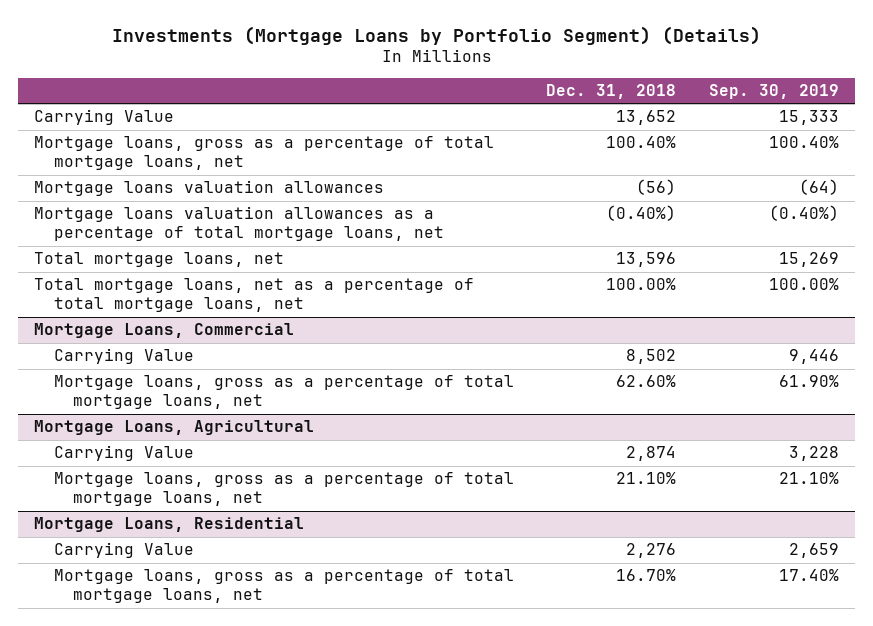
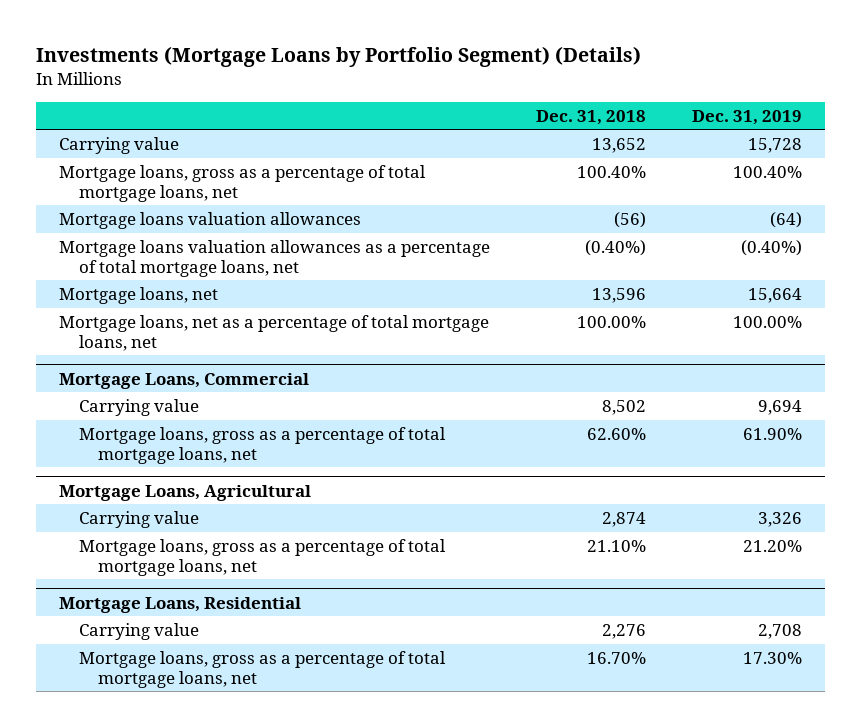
- | Dec. 31, 2018 | Sep. 30, 2019
+ | Dec. 31, 2018 | Dec. 31, 2019
- Carrying Value | 13,652 | 15,333
+ Carrying value | 13,652 | 15,728
- Total mortgage loans, net | 13,596 | 15,269
- Total mortgage loans, net as a percentage of total mortgage loans, net | 100.00% | 100.00%
+ Mortgage loans, net | 13,596 | 15,664
+ Mortgage loans, net as a percentage of total mortgage loans, net | 100.00% | 100.00%
@ Mortgage Loans, Commercial
- Carrying Value | 8,502 | 9,446
+ Carrying value | 8,502 | 9,694
@ Mortgage Loans, Agricultural
- Carrying Value | 2,874 | 3,228
+ Carrying value | 2,874 | 3,326
@ Mortgage Loans, Residential
- Carrying Value | 2,276 | 2,659
+ Carrying value | 2,276 | 2,708

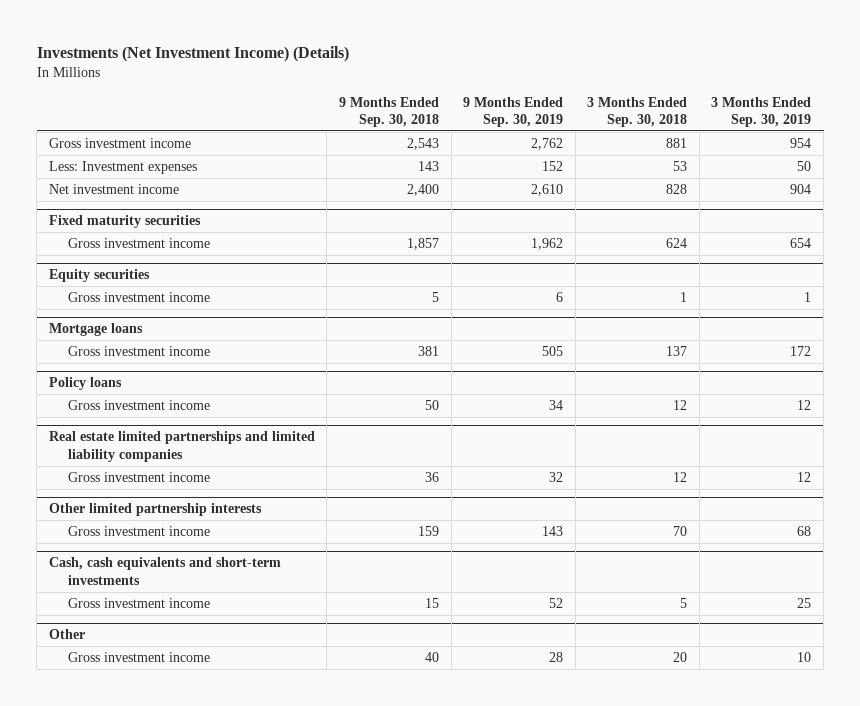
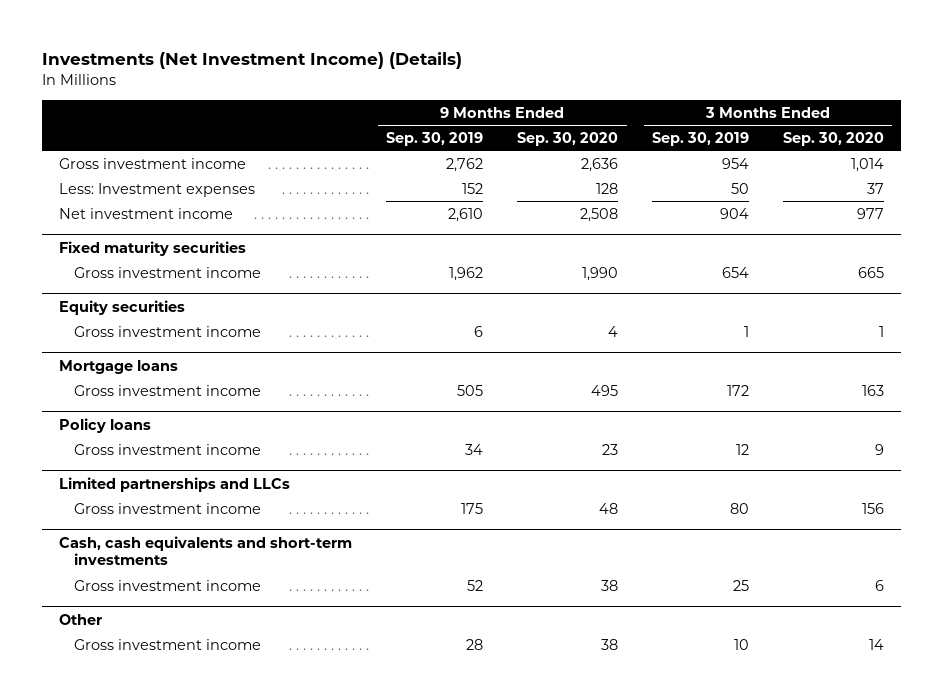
- | 9 Months Ended Sep. 30, 2018 | 9 Months Ended Sep. 30, 2019 | 3 Months Ended Sep. 30, 2018 | 3 Months Ended Sep. 30, 2019
+ | 9 Months Ended Sep. 30, 2019 | 9 Months Ended Sep. 30, 2020 | 3 Months Ended Sep. 30, 2019 | 3 Months Ended Sep. 30, 2020
- Real estate limited partnerships and limited liability companies
- Gross investment income | 36 | 32 | 12 | 12
- Other limited partnership interests
- Gross investment income | 159 | 143 | 70 | 68
+ Limited partnerships and LLCs
+ Gross investment income | 175 | 48 | 80 | 156

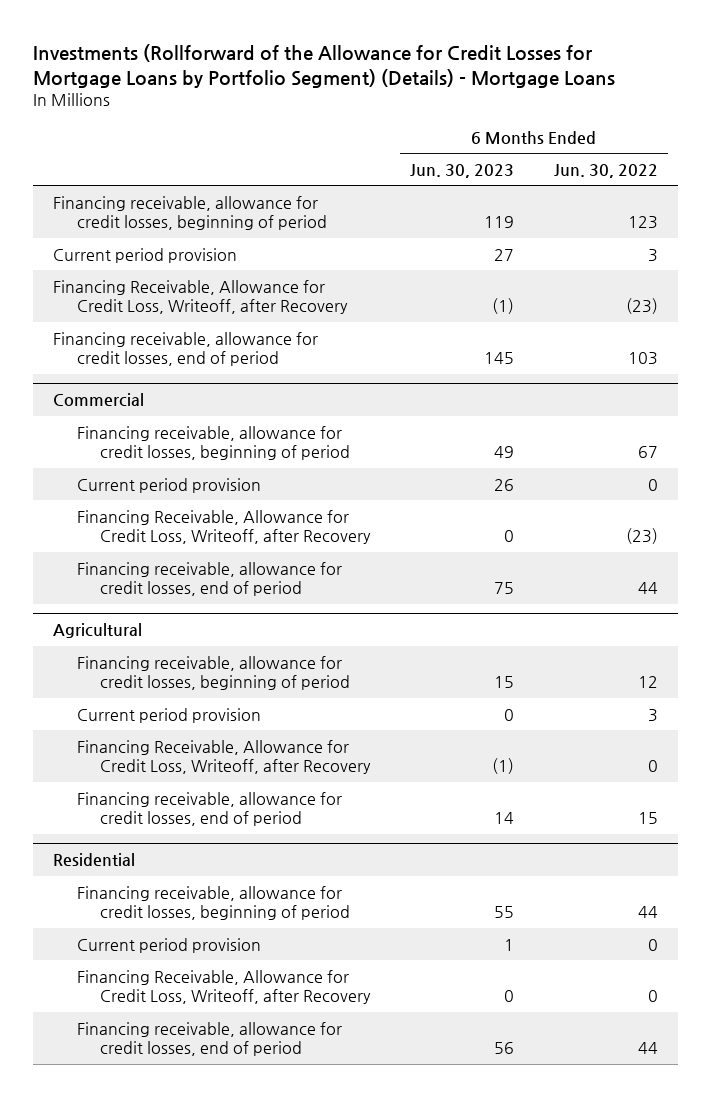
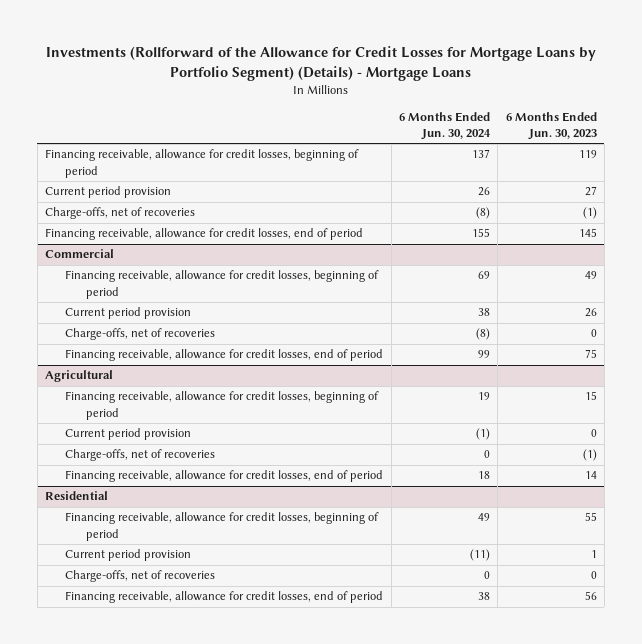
- | 6 Months Ended Jun. 30, 2023 | 6 Months Ended Jun. 30, 2022
+ | 6 Months Ended Jun. 30, 2024 | 6 Months Ended Jun. 30, 2023
- Financing Receivable, Allowance for Credit Loss, Writeoff, after Recovery | (1) | (23)
+ Charge-offs, net of recoveries | (8) | (1)
@ Commercial
- Financing Receivable, Allowance for Credit Loss, Writeoff, after Recovery | 0 | (23)
+ Charge-offs, net of recoveries | (8) | 0
@ Agricultural
- Financing Receivable, Allowance for Credit Loss, Writeoff, after Recovery | (1) | 0
+ Charge-offs, net of recoveries | 0 | (1)
@ Residential
- Financing Receivable, Allowance for Credit Loss, Writeoff, after Recovery | 0 | 0
+ Charge-offs, net of recoveries | 0 | 0

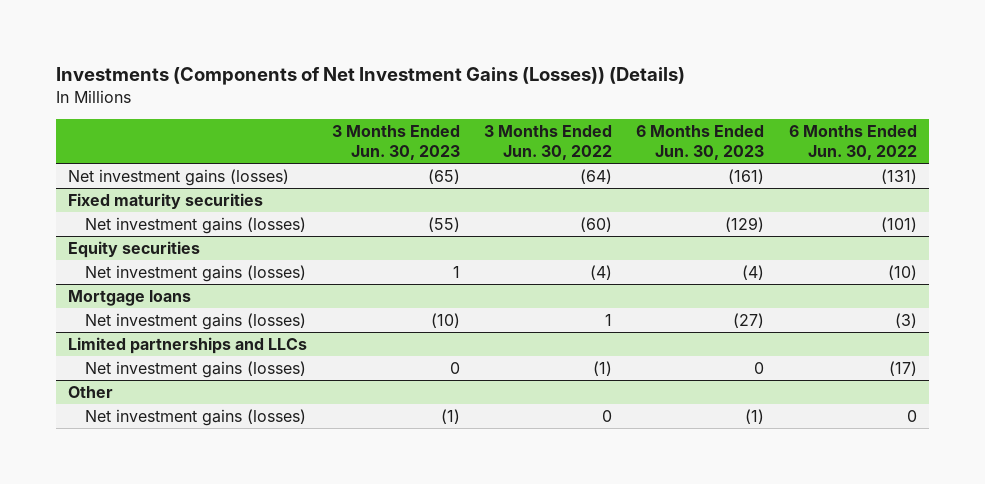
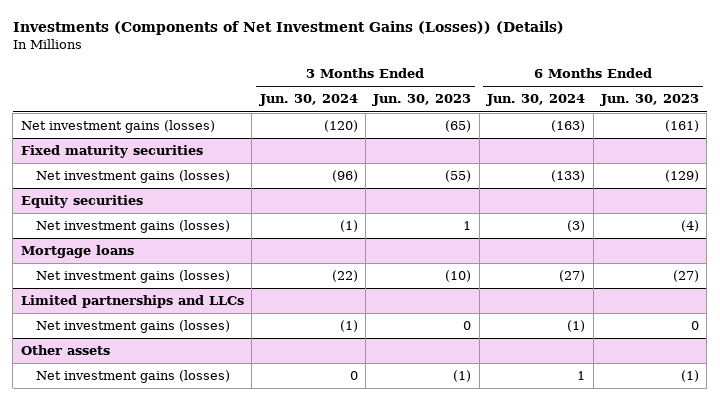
- | 3 Months Ended Jun. 30, 2023 | 3 Months Ended Jun. 30, 2022 | 6 Months Ended Jun. 30, 2023 | 6 Months Ended Jun. 30, 2022
+ | 3 Months Ended Jun. 30, 2024 | 3 Months Ended Jun. 30, 2023 | 6 Months Ended Jun. 30, 2024 | 6 Months Ended Jun. 30, 2023
- Other
+ Other assets

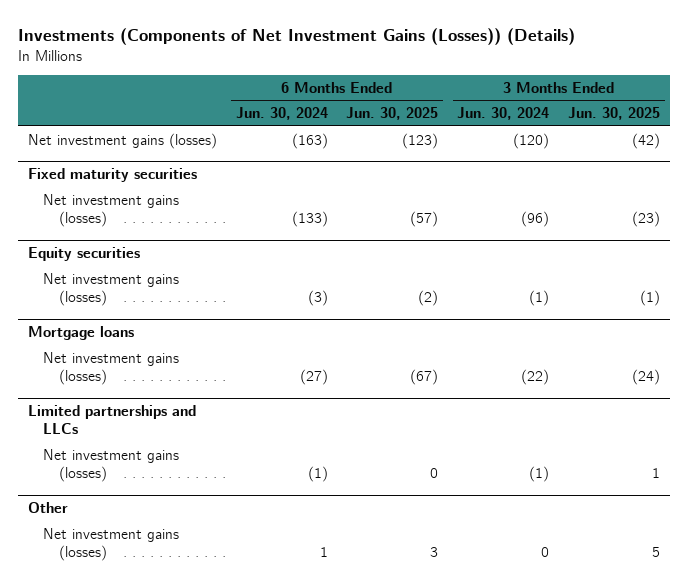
- | 3 Months Ended Jun. 30, 2024 | 3 Months Ended Jun. 30, 2023 | 6 Months Ended Jun. 30, 2024 | 6 Months Ended Jun. 30, 2023
+ | 6 Months Ended Jun. 30, 2024 | 6 Months Ended Jun. 30, 2025 | 3 Months Ended Jun. 30, 2024 | 3 Months Ended Jun. 30, 2025
- Other assets
+ Other

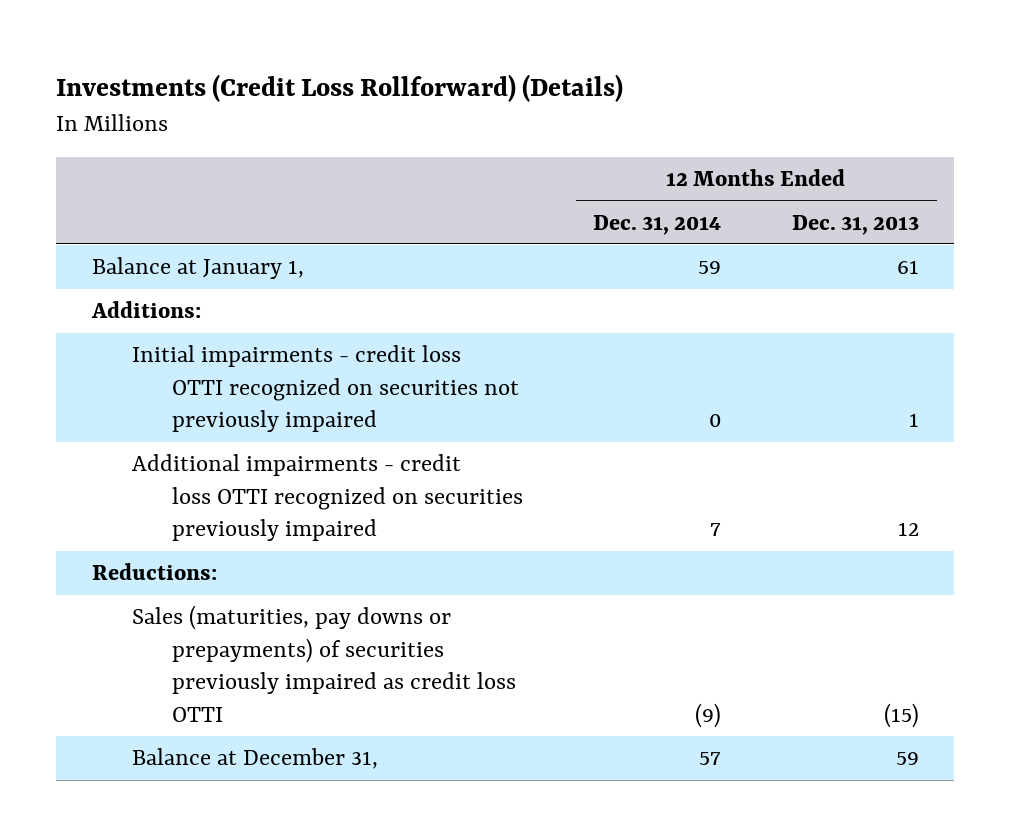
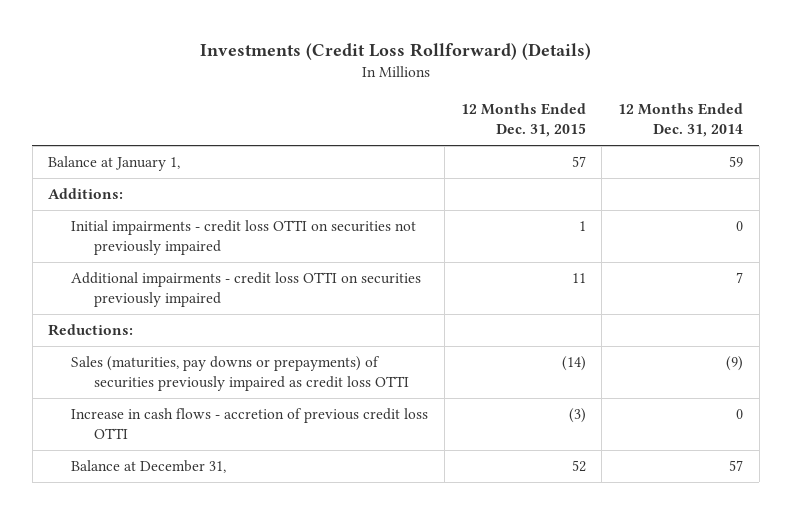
- | 12 Months Ended Dec. 31, 2014 | 12 Months Ended Dec. 31, 2013
+ | 12 Months Ended Dec. 31, 2015 | 12 Months Ended Dec. 31, 2014
- Initial impairments - credit loss OTTI recognized on securities not previously impaired | 0 | 1
- Additional impairments - credit loss OTTI recognized on securities previously impaired | 7 | 12
+ Initial impairments - credit loss OTTI on securities not previously impaired | 1 | 0
+ Additional impairments - credit loss OTTI on securities previously impaired | 11 | 7
+ Increase in cash flows - accretion of previous credit loss OTTI | (3) | 0

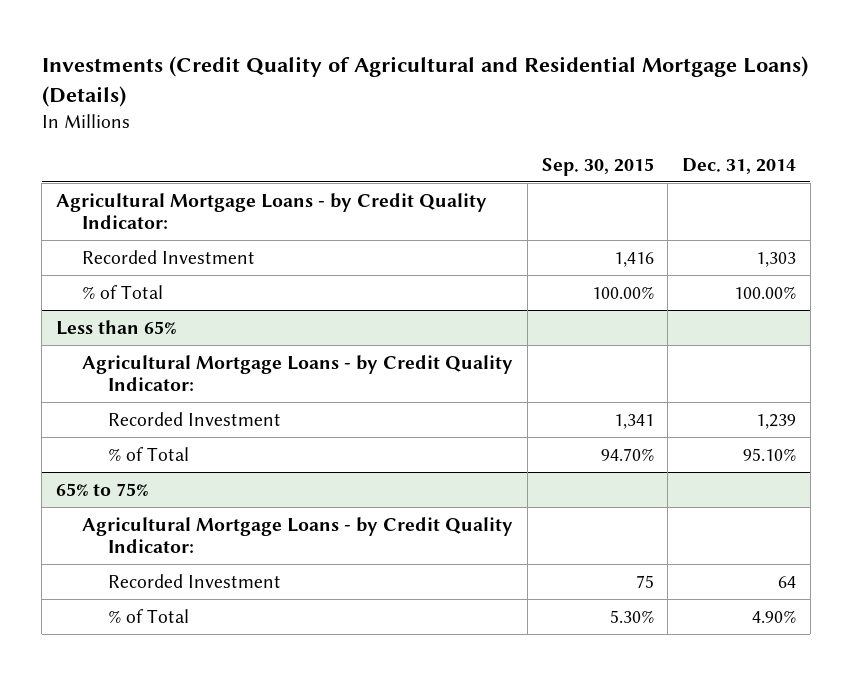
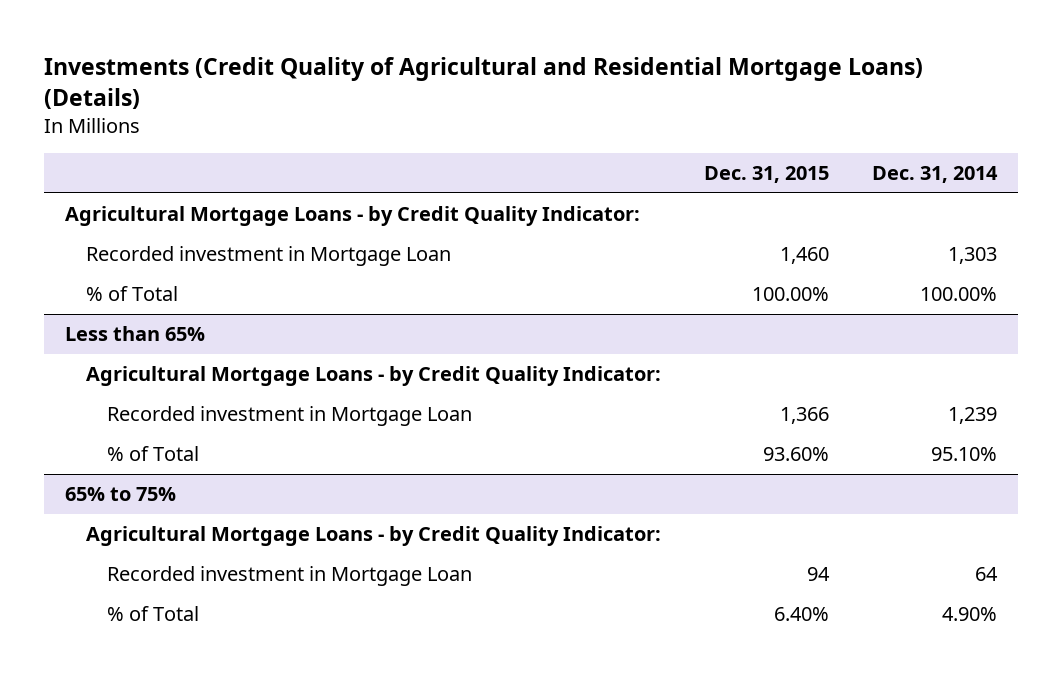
- | Sep. 30, 2015 | Dec. 31, 2014
+ | Dec. 31, 2015 | Dec. 31, 2014
- Recorded Investment | 1,416 | 1,303
+ Recorded investment in Mortgage Loan | 1,460 | 1,303
@ Less than 65%
- Recorded Investment | 1,341 | 1,239
+ Recorded investment in Mortgage Loan | 1,366 | 1,239
@ 65% to 75%
- Recorded Investment | 75 | 64
+ Recorded investment in Mortgage Loan | 94 | 64

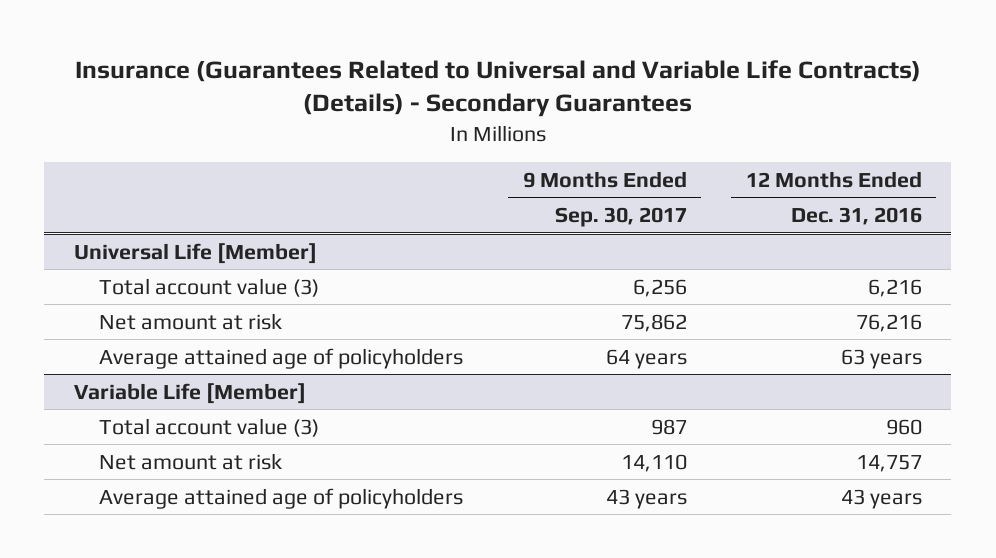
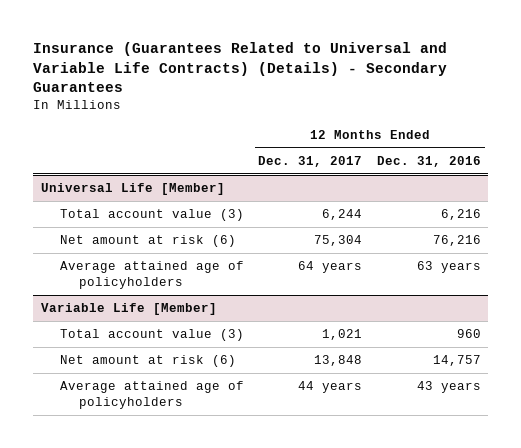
- | 9 Months Ended Sep. 30, 2017 | 12 Months Ended Dec. 31, 2016
+ | 12 Months Ended Dec. 31, 2017 | 12 Months Ended Dec. 31, 2016
@ Universal Life [Member]
- Net amount at risk | 75,862 | 76,216
+ Net amount at risk (6) | 75,304 | 76,216
@ Variable Life [Member]
- Net amount at risk | 14,110 | 14,757
+ Net amount at risk (6) | 13,848 | 14,757

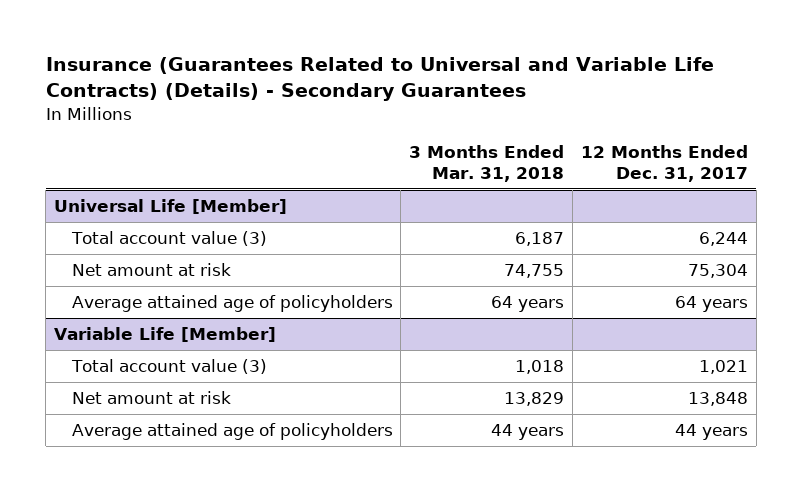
- | 12 Months Ended Dec. 31, 2017 | 12 Months Ended Dec. 31, 2016
+ | 3 Months Ended Mar. 31, 2018 | 12 Months Ended Dec. 31, 2017
@ Universal Life [Member]
- Net amount at risk (6) | 75,304 | 76,216
+ Net amount at risk | 74,755 | 75,304
@ Variable Life [Member]
- Net amount at risk (6) | 13,848 | 14,757
+ Net amount at risk | 13,829 | 13,848

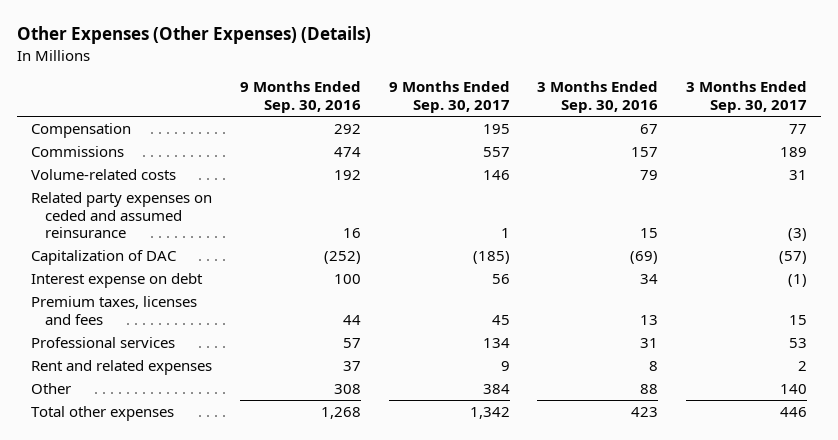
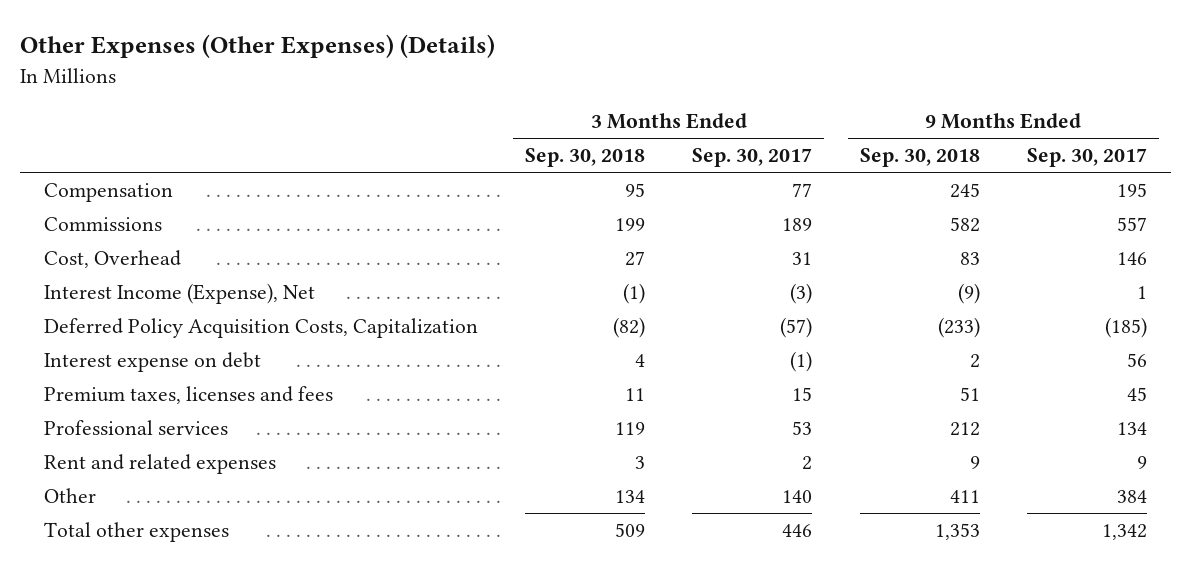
- | 9 Months Ended Sep. 30, 2016 | 9 Months Ended Sep. 30, 2017 | 3 Months Ended Sep. 30, 2016 | 3 Months Ended Sep. 30, 2017
+ | 3 Months Ended Sep. 30, 2018 | 3 Months Ended Sep. 30, 2017 | 9 Months Ended Sep. 30, 2018 | 9 Months Ended Sep. 30, 2017
- Volume-related costs | 192 | 146 | 79 | 31
- Related party expenses on ceded and assumed reinsurance | 16 | 1 | 15 | (3)
- Capitalization of DAC | (252) | (185) | (69) | (57)
+ Cost, Overhead | 27 | 31 | 83 | 146
+ Interest Income (Expense), Net | (1) | (3) | (9) | 1
+ Deferred Policy Acquisition Costs, Capitalization | (82) | (57) | (233) | (185)

